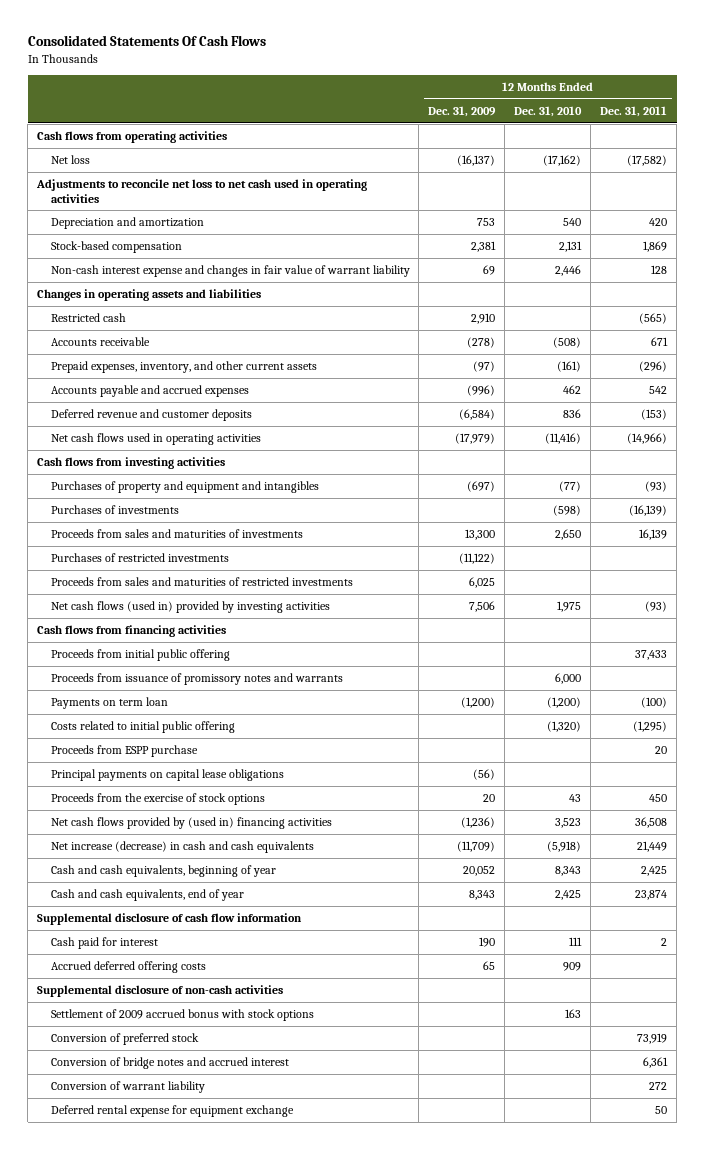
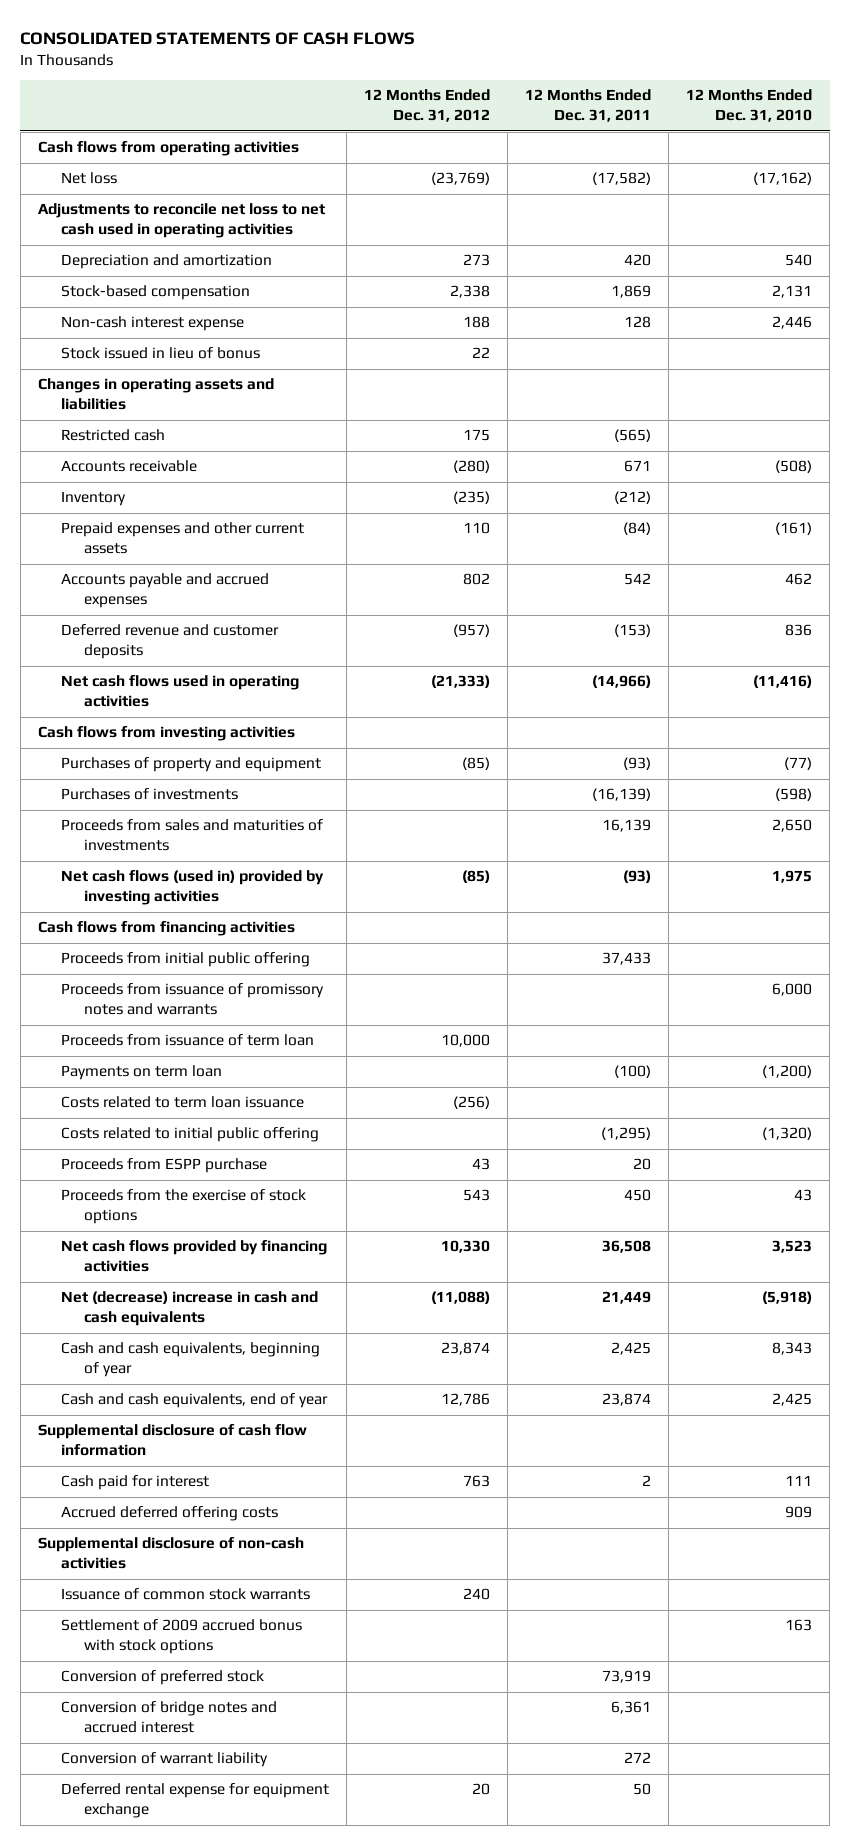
- Consolidated Statements Of Cash Flows
+ CONSOLIDATED STATEMENTS OF CASH FLOWS
- | 12 Months Ended Dec. 31, 2009 | 12 Months Ended Dec. 31, 2010 | 12 Months Ended Dec. 31, 2011
+ | 12 Months Ended Dec. 31, 2012 | 12 Months Ended Dec. 31, 2011 | 12 Months Ended Dec. 31, 2010
- Non-cash interest expense and changes in fair value of warrant liability | 69 | 2,446 | 128
+ Non-cash interest expense | 188 | 128 | 2,446
+ Stock issued in lieu of bonus | 22 | |
- Prepaid expenses, inventory, and other current assets | (97) | (161) | (296)
+ Inventory | (235) | (212) |
+ Prepaid expenses and other current assets | 110 | (84) | (161)
- Purchases of property and equipment and intangibles | (697) | (77) | (93)
+ Purchases of property and equipment | (85) | (93) | (77)
- Purchases of restricted investments | (11,122) | |
- Proceeds from sales and maturities of restricted investments | 6,025 | |
+ Proceeds from issuance of term loan | 10,000 | |
+ Costs related to term loan issuance | (256) | |
- Principal payments on capital lease obligations | (56) | |
- Net cash flows provided by (used in) financing activities | (1,236) | 3,523 | 36,508
- Net increase (decrease) in cash and cash equivalents | (11,709) | (5,918) | 21,449
+ Net cash flows provided by financing activities | 10,330 | 36,508 | 3,523
+ Net (decrease) increase in cash and cash equivalents | (11,088) | 21,449 | (5,918)
+ Issuance of common stock warrants | 240 | |

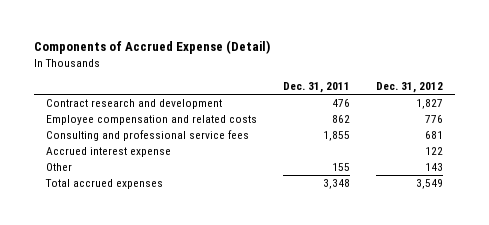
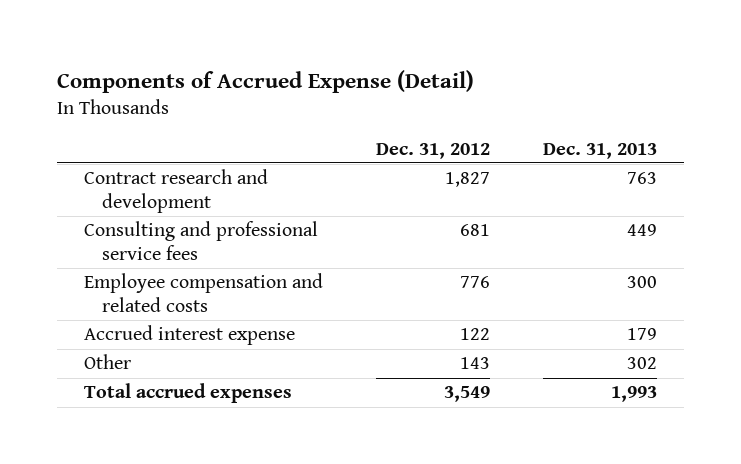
- | Dec. 31, 2011 | Dec. 31, 2012
+ | Dec. 31, 2012 | Dec. 31, 2013
moved down: Employee compensation and related costs | 776 | 300

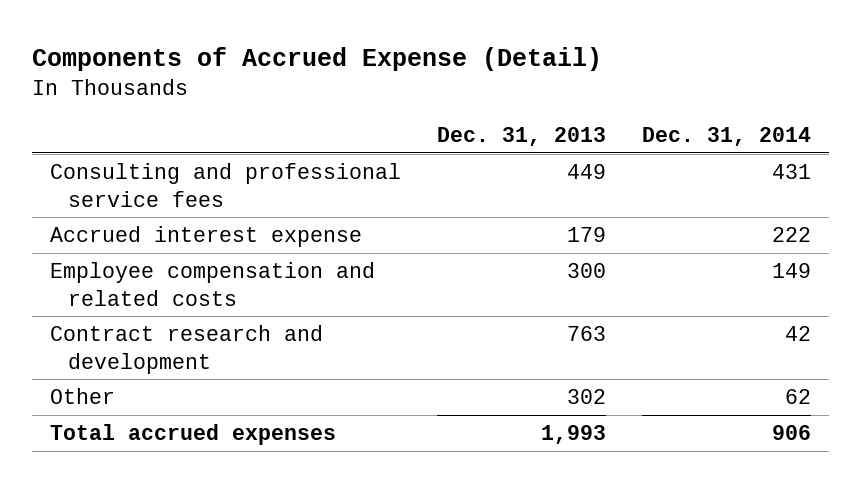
- | Dec. 31, 2012 | Dec. 31, 2013
+ | Dec. 31, 2013 | Dec. 31, 2014
moved down: Employee compensation and related costs | 300 | 149
moved down: Contract research and development | 763 | 42

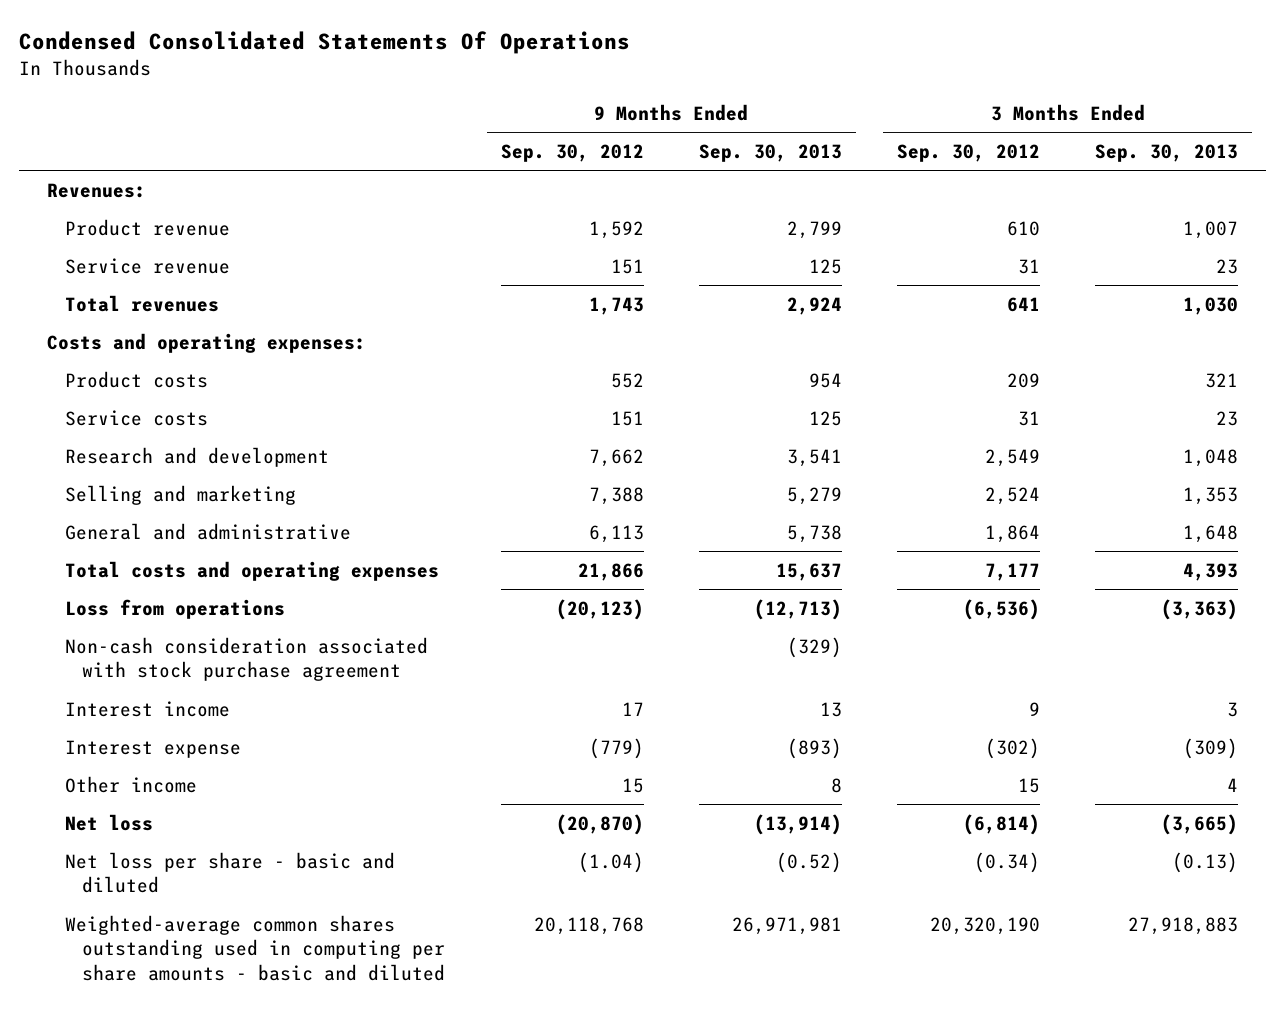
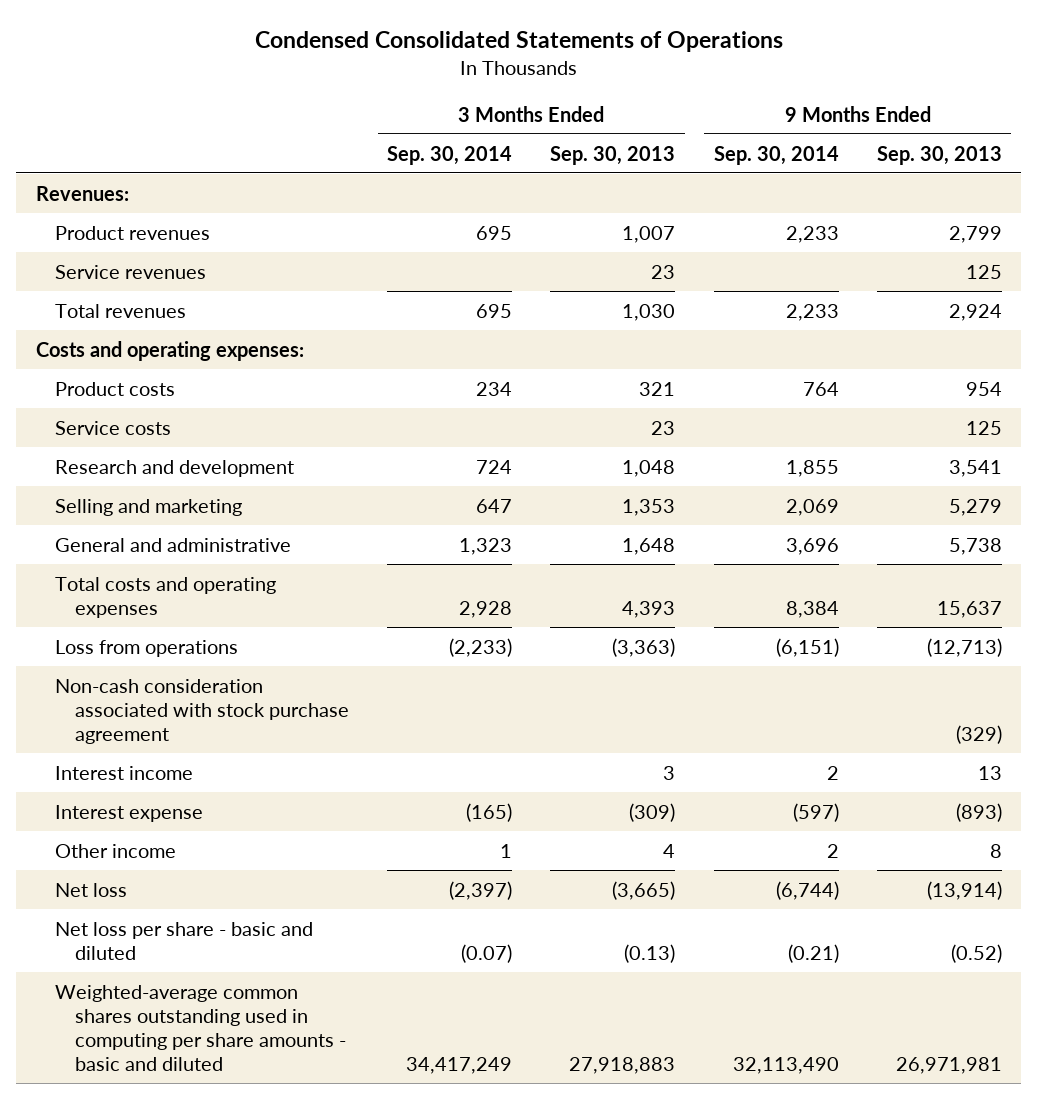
- Condensed Consolidated Statements Of Operations
+ Condensed Consolidated Statements of Operations
- | 9 Months Ended Sep. 30, 2012 | 9 Months Ended Sep. 30, 2013 | 3 Months Ended Sep. 30, 2012 | 3 Months Ended Sep. 30, 2013
+ | 3 Months Ended Sep. 30, 2014 | 3 Months Ended Sep. 30, 2013 | 9 Months Ended Sep. 30, 2014 | 9 Months Ended Sep. 30, 2013
- Product revenue | 1,592 | 2,799 | 610 | 1,007
- Service revenue | 151 | 125 | 31 | 23
+ Product revenues | 695 | 1,007 | 2,233 | 2,799
+ Service revenues | | 23 | | 125

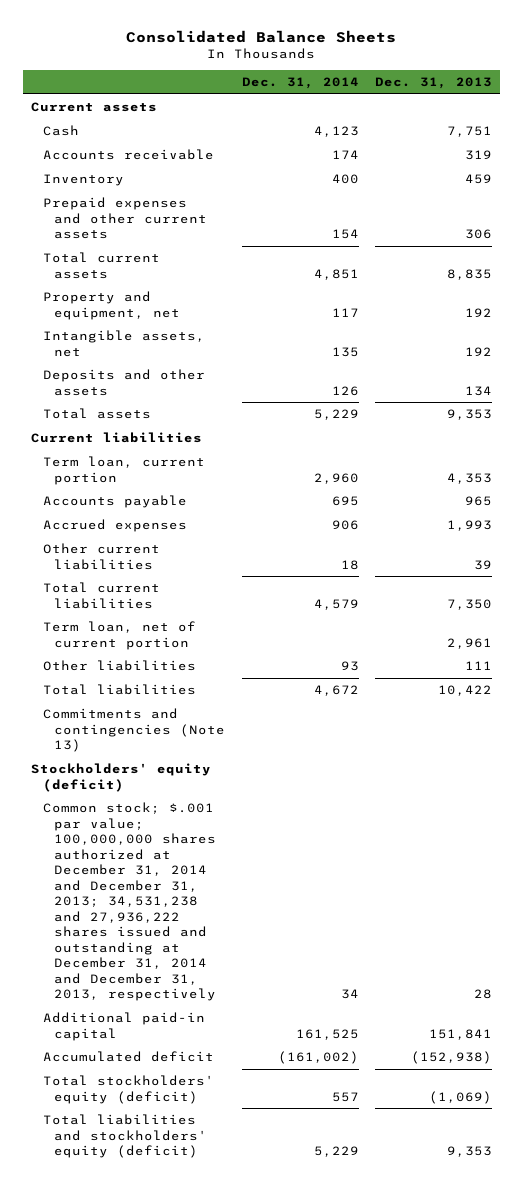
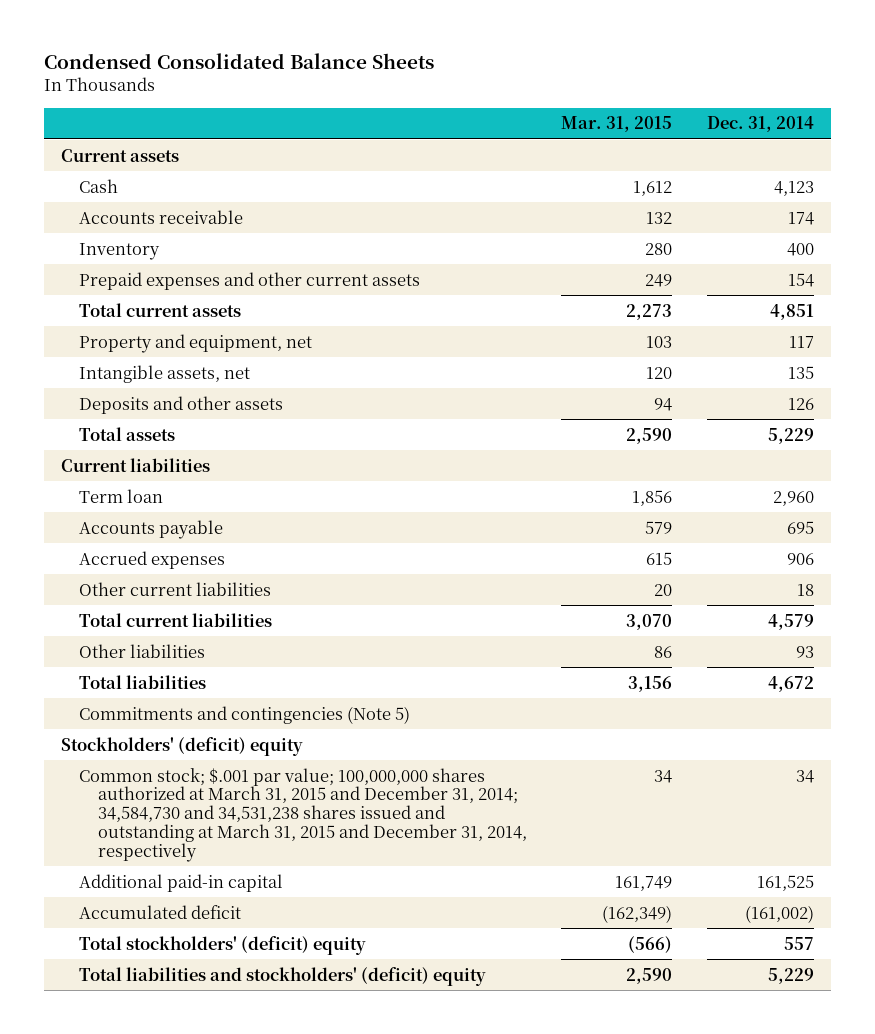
- Consolidated Balance Sheets
+ Condensed Consolidated Balance Sheets
- | Dec. 31, 2014 | Dec. 31, 2013
+ | Mar. 31, 2015 | Dec. 31, 2014
- Term loan, current portion | 2,960 | 4,353
+ Term loan | 1,856 | 2,960
- Term loan, net of current portion | | 2,961
- Commitments and contingencies (Note 13)
- Stockholders' equity (deficit)
- Common stock; $.001 par value; 100,000,000 shares authorized at December 31, 2014 and December 31, 2013; 34,531,238 and 27,936,222 shares issued and outstanding at December 31, 2014 and December 31, 2013, respectively | 34 | 28
+ Commitments and contingencies (Note 5)
+ Stockholders' (deficit) equity
+ Common stock; $.001 par value; 100,000,000 shares authorized at March 31, 2015 and December 31, 2014; 34,584,730 and 34,531,238 shares issued and outstanding at March 31, 2015 and December 31, 2014, respectively | 34 | 34
- Total stockholders' equity (deficit) | 557 | (1,069)
- Total liabilities and stockholders' equity (deficit) | 5,229 | 9,353
+ Total stockholders' (deficit) equity | (566) | 557
+ Total liabilities and stockholders' (deficit) equity | 2,590 | 5,229

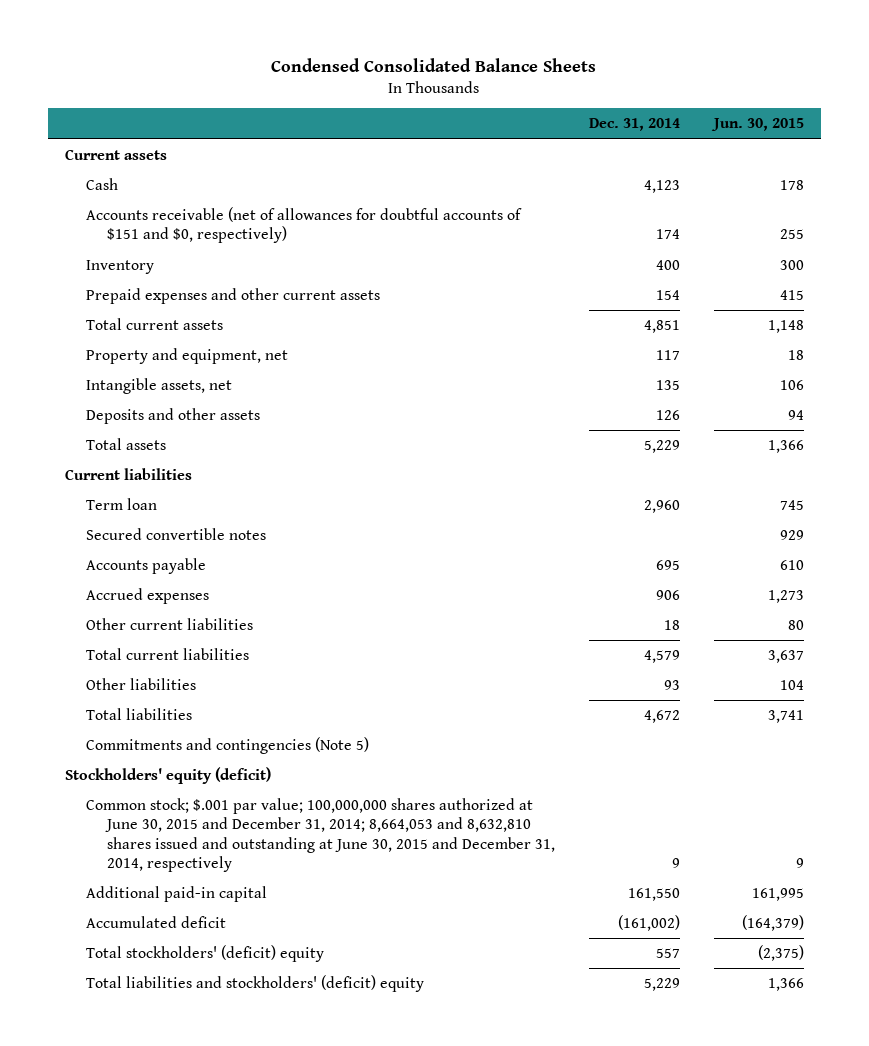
- | Mar. 31, 2015 | Dec. 31, 2014
+ | Dec. 31, 2014 | Jun. 30, 2015
- Accounts receivable | 132 | 174
+ Accounts receivable (net of allowances for doubtful accounts of $151 and $0, respectively) | 174 | 255
+ Secured convertible notes | | 929
- Stockholders' (deficit) equity
- Common stock; $.001 par value; 100,000,000 shares authorized at March 31, 2015 and December 31, 2014; 34,584,730 and 34,531,238 shares issued and outstanding at March 31, 2015 and December 31, 2014, respectively | 34 | 34
- Additional paid-in capital | 161,749 | 161,525
+ Stockholders' equity (deficit)
+ Common stock; $.001 par value; 100,000,000 shares authorized at June 30, 2015 and December 31, 2014; 8,664,053 and 8,632,810 shares issued and outstanding at June 30, 2015 and December 31, 2014, respectively | 9 | 9
+ Additional paid-in capital | 161,550 | 161,995

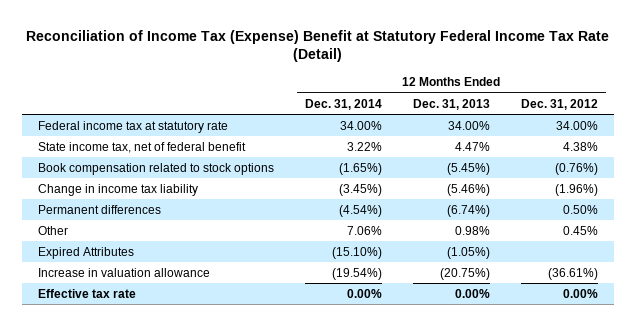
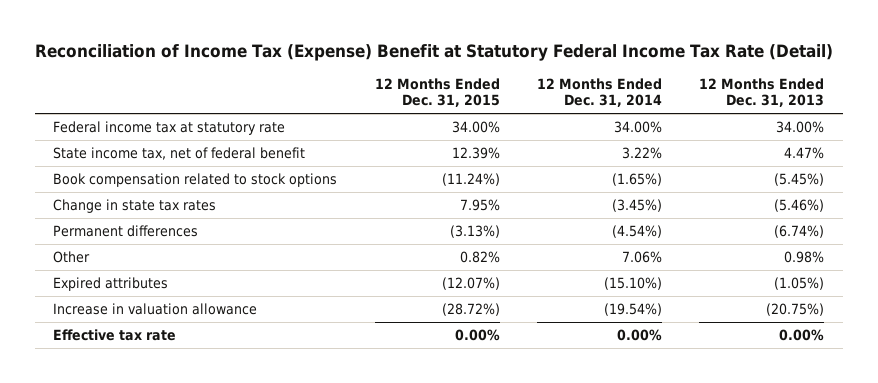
- | 12 Months Ended Dec. 31, 2014 | 12 Months Ended Dec. 31, 2013 | 12 Months Ended Dec. 31, 2012
+ | 12 Months Ended Dec. 31, 2015 | 12 Months Ended Dec. 31, 2014 | 12 Months Ended Dec. 31, 2013
- Change in income tax liability | (3.45%) | (5.46%) | (1.96%)
+ Change in state tax rates | 7.95% | (3.45%) | (5.46%)
- Expired Attributes | (15.10%) | (1.05%) |
+ Expired attributes | (12.07%) | (15.10%) | (1.05%)

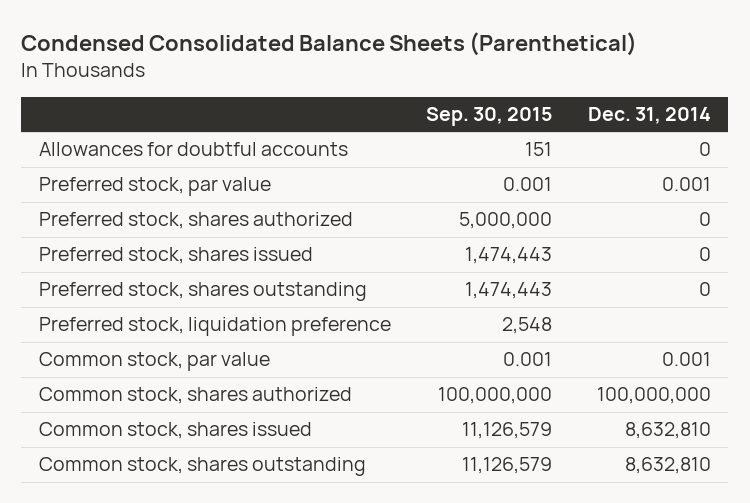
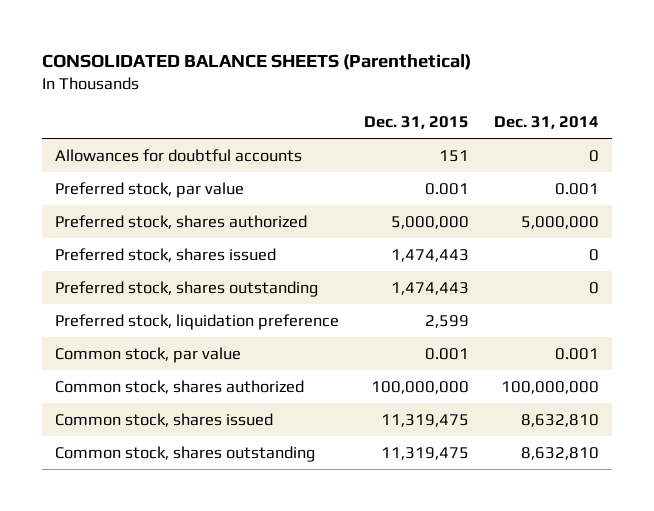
- Condensed Consolidated Balance Sheets (Parenthetical)
+ CONSOLIDATED BALANCE SHEETS (Parenthetical)
- | Sep. 30, 2015 | Dec. 31, 2014
+ | Dec. 31, 2015 | Dec. 31, 2014
- Preferred stock, shares authorized | 5,000,000 | 0
+ Preferred stock, shares authorized | 5,000,000 | 5,000,000

